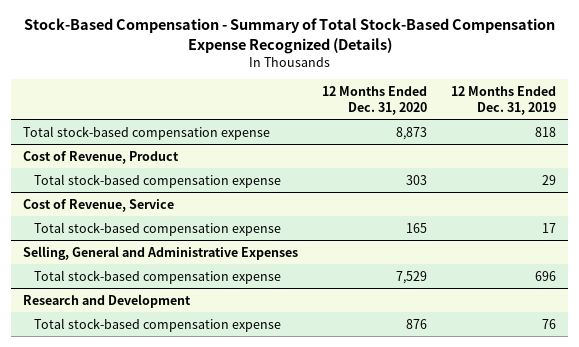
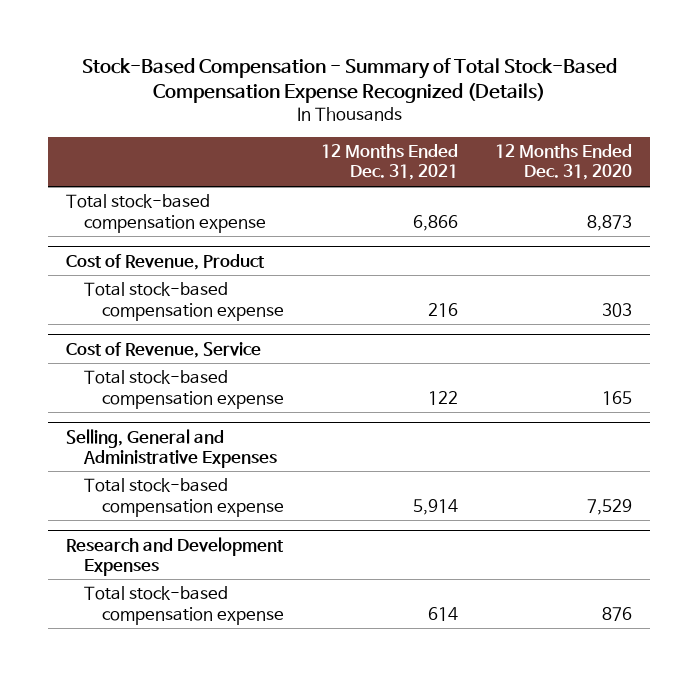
- | 12 Months Ended Dec. 31, 2020 | 12 Months Ended Dec. 31, 2019
+ | 12 Months Ended Dec. 31, 2021 | 12 Months Ended Dec. 31, 2020
- Research and Development
+ Research and Development Expenses

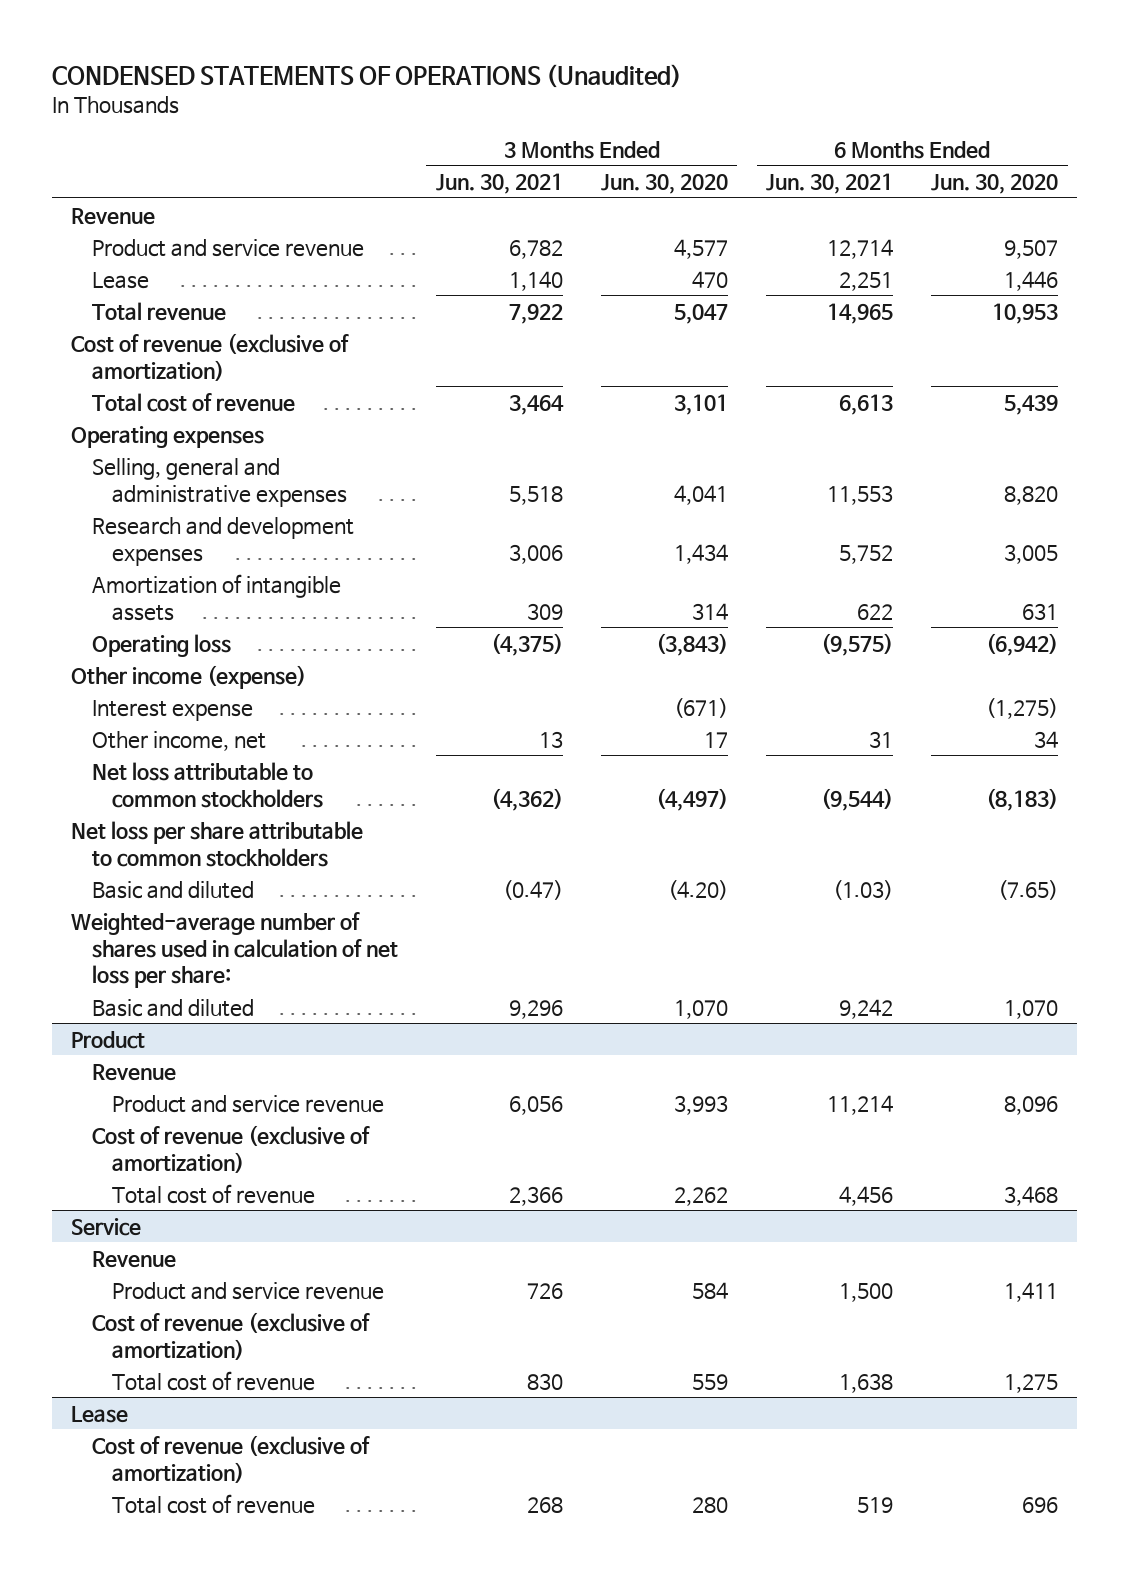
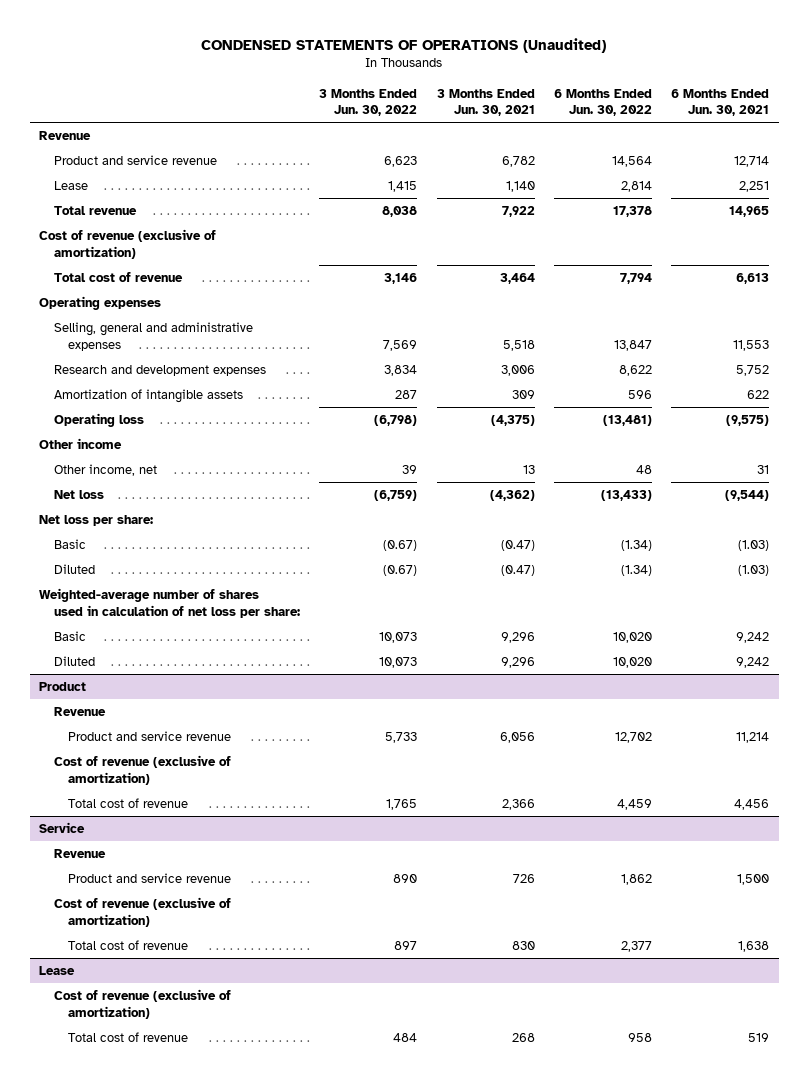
- | 3 Months Ended Jun. 30, 2021 | 3 Months Ended Jun. 30, 2020 | 6 Months Ended Jun. 30, 2021 | 6 Months Ended Jun. 30, 2020
+ | 3 Months Ended Jun. 30, 2022 | 3 Months Ended Jun. 30, 2021 | 6 Months Ended Jun. 30, 2022 | 6 Months Ended Jun. 30, 2021
- Other income (expense)
- Interest expense | | (671) | | (1,275)
+ Other income
- Net loss attributable to common stockholders | (4,362) | (4,497) | (9,544) | (8,183)
- Net loss per share attributable to common stockholders
- Basic and diluted | (0.47) | (4.20) | (1.03) | (7.65)
+ Net loss | (6,759) | (4,362) | (13,433) | (9,544)
+ Net loss per share:
+ Basic | (0.67) | (0.47) | (1.34) | (1.03)
+ Diluted | (0.67) | (0.47) | (1.34) | (1.03)
- Basic and diluted | 9,296 | 1,070 | 9,242 | 1,070
+ Basic | 10,073 | 9,296 | 10,020 | 9,242
+ Diluted | 10,073 | 9,296 | 10,020 | 9,242

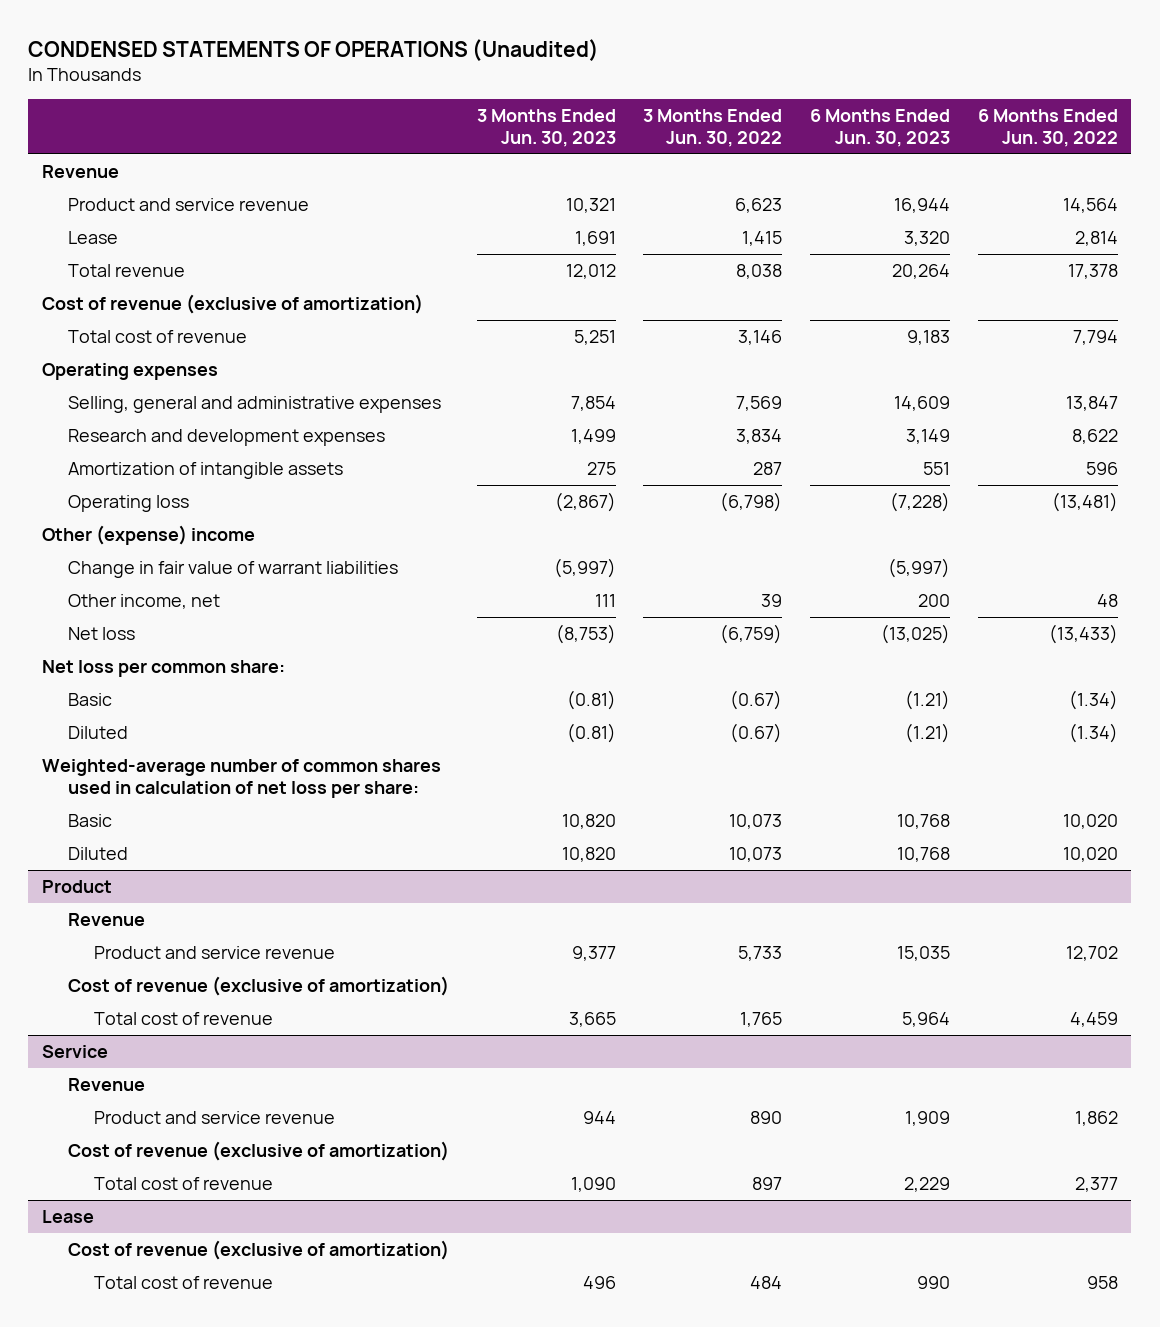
- | 3 Months Ended Jun. 30, 2022 | 3 Months Ended Jun. 30, 2021 | 6 Months Ended Jun. 30, 2022 | 6 Months Ended Jun. 30, 2021
+ | 3 Months Ended Jun. 30, 2023 | 3 Months Ended Jun. 30, 2022 | 6 Months Ended Jun. 30, 2023 | 6 Months Ended Jun. 30, 2022
- Other income
+ Other (expense) income
+ Change in fair value of warrant liabilities | (5,997) | | (5,997) |
- Net loss per share:
+ Net loss per common share:
- Weighted-average number of shares used in calculation of net loss per share:
+ Weighted-average number of common shares used in calculation of net loss per share:

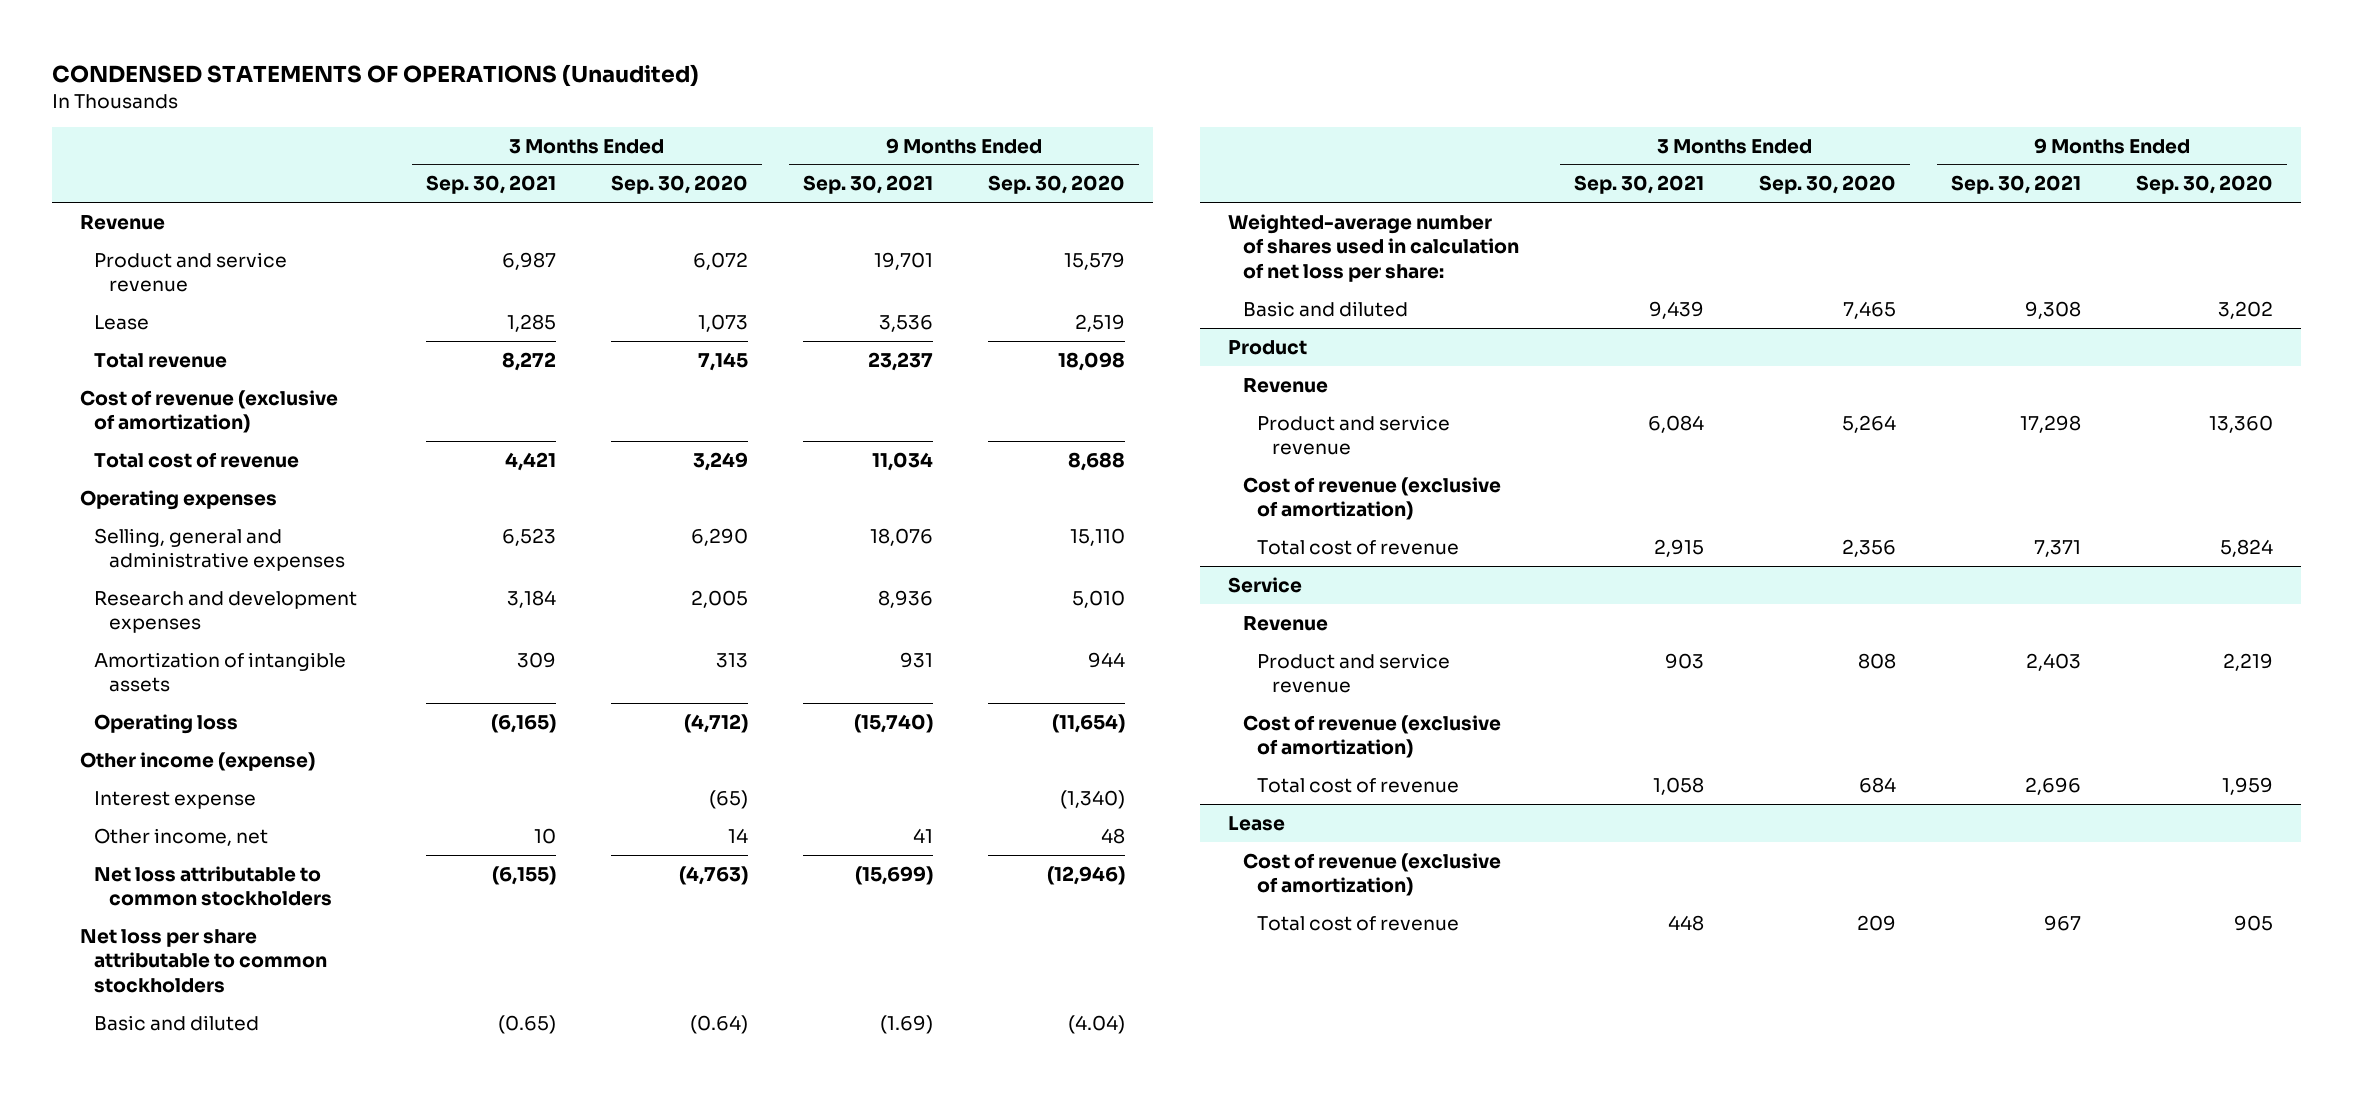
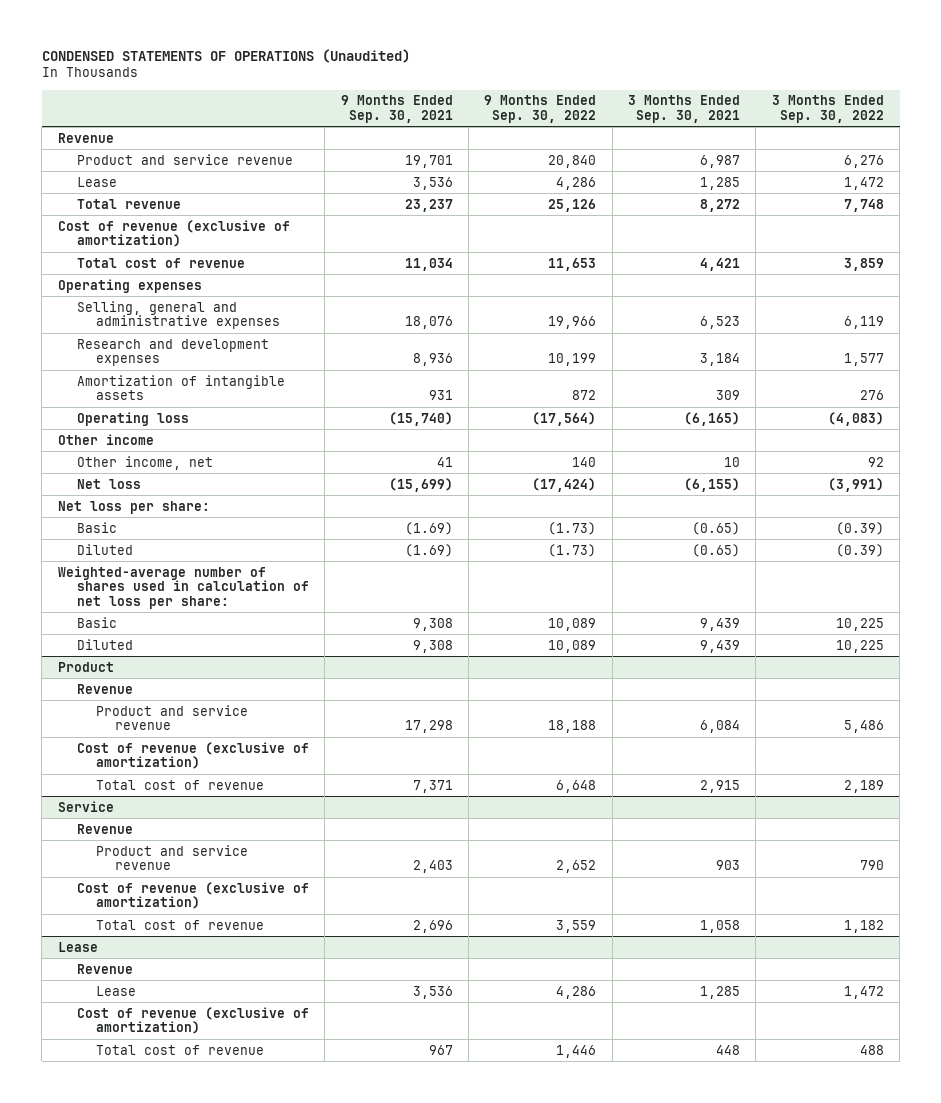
- | 3 Months Ended Sep. 30, 2021 | 3 Months Ended Sep. 30, 2020 | 9 Months Ended Sep. 30, 2021 | 9 Months Ended Sep. 30, 2020
+ | 9 Months Ended Sep. 30, 2021 | 9 Months Ended Sep. 30, 2022 | 3 Months Ended Sep. 30, 2021 | 3 Months Ended Sep. 30, 2022
- Other income (expense)
- Interest expense | | (65) | | (1,340)
+ Other income
- Net loss attributable to common stockholders | (6,155) | (4,763) | (15,699) | (12,946)
- Net loss per share attributable to common stockholders
- Basic and diluted | (0.65) | (0.64) | (1.69) | (4.04)
+ Net loss | (15,699) | (17,424) | (6,155) | (3,991)
+ Net loss per share:
+ Basic | (1.69) | (1.73) | (0.65) | (0.39)
+ Diluted | (1.69) | (1.73) | (0.65) | (0.39)
- Basic and diluted | 9,439 | 7,465 | 9,308 | 3,202
+ Basic | 9,308 | 10,089 | 9,439 | 10,225
+ Diluted | 9,308 | 10,089 | 9,439 | 10,225
@ Lease
+ Revenue
+ Lease | 3,536 | 4,286 | 1,285 | 1,472

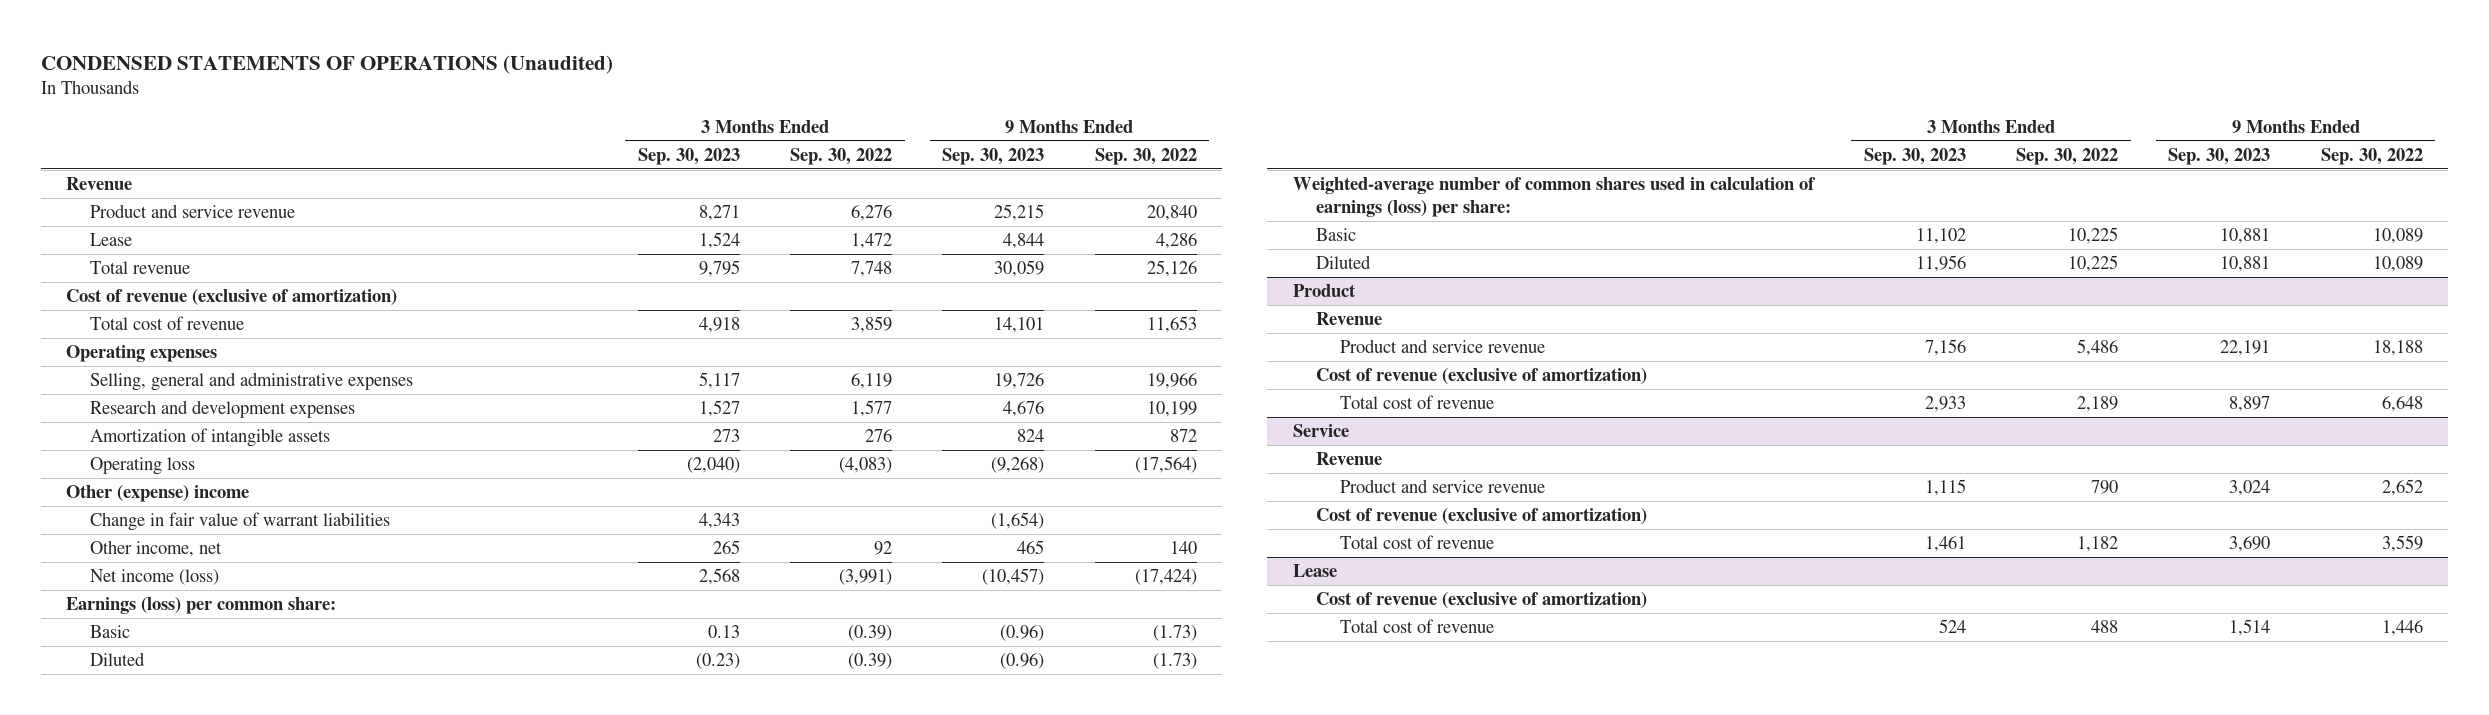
- | 9 Months Ended Sep. 30, 2021 | 9 Months Ended Sep. 30, 2022 | 3 Months Ended Sep. 30, 2021 | 3 Months Ended Sep. 30, 2022
+ | 3 Months Ended Sep. 30, 2023 | 3 Months Ended Sep. 30, 2022 | 9 Months Ended Sep. 30, 2023 | 9 Months Ended Sep. 30, 2022
- Other income
+ Other (expense) income
+ Change in fair value of warrant liabilities | 4,343 | | (1,654) |
- Net loss | (15,699) | (17,424) | (6,155) | (3,991)
- Net loss per share:
+ Net income (loss) | 2,568 | (3,991) | (10,457) | (17,424)
+ Earnings (loss) per common share:
- Weighted-average number of shares used in calculation of net loss per share:
+ Weighted-average number of common shares used in calculation of earnings (loss) per share:
@ Lease
- Revenue
- Lease | 3,536 | 4,286 | 1,285 | 1,472

